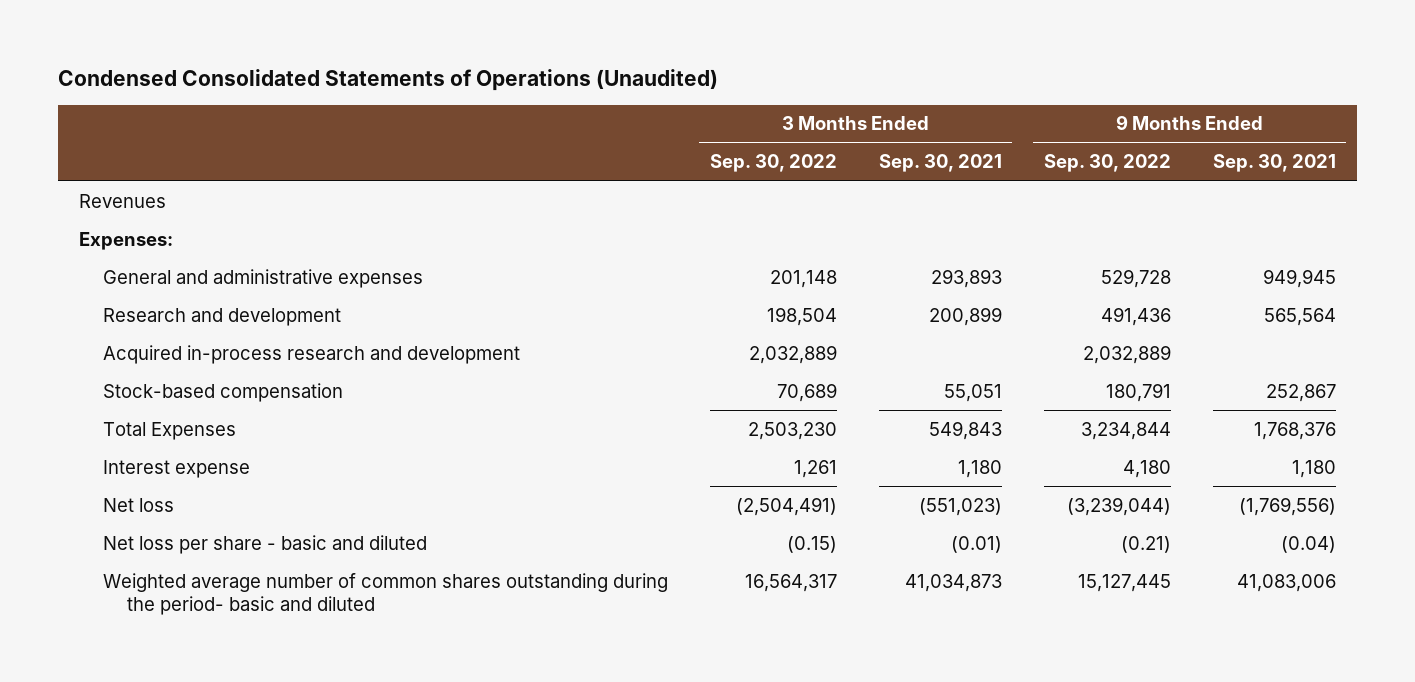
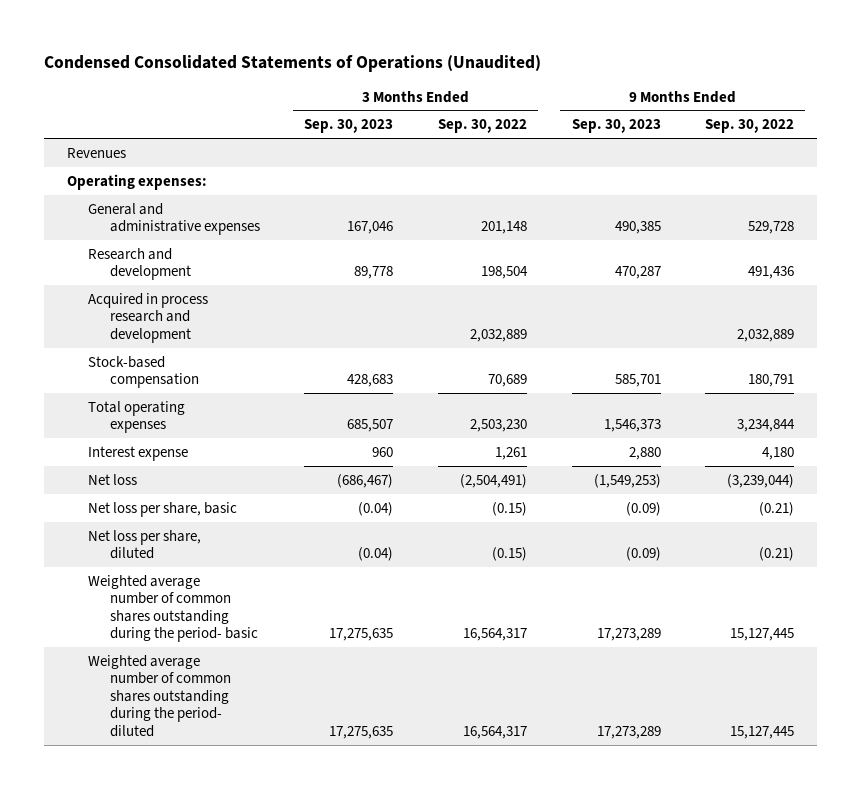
- | 3 Months Ended Sep. 30, 2022 | 3 Months Ended Sep. 30, 2021 | 9 Months Ended Sep. 30, 2022 | 9 Months Ended Sep. 30, 2021
+ | 3 Months Ended Sep. 30, 2023 | 3 Months Ended Sep. 30, 2022 | 9 Months Ended Sep. 30, 2023 | 9 Months Ended Sep. 30, 2022
- Expenses:
+ Operating expenses:
- Acquired in-process research and development | 2,032,889 | | 2,032,889 |
+ Acquired in process research and development | | 2,032,889 | | 2,032,889
- Total Expenses | 2,503,230 | 549,843 | 3,234,844 | 1,768,376
+ Total operating expenses | 685,507 | 2,503,230 | 1,546,373 | 3,234,844
- Net loss per share - basic and diluted | (0.15) | (0.01) | (0.21) | (0.04)
- Weighted average number of common shares outstanding during the period- basic and diluted | 16,564,317 | 41,034,873 | 15,127,445 | 41,083,006
+ Net loss per share, basic | (0.04) | (0.15) | (0.09) | (0.21)
+ Net loss per share, diluted | (0.04) | (0.15) | (0.09) | (0.21)
+ Weighted average number of common shares outstanding during the period- basic | 17,275,635 | 16,564,317 | 17,273,289 | 15,127,445
+ Weighted average number of common shares outstanding during the period- diluted | 17,275,635 | 16,564,317 | 17,273,289 | 15,127,445

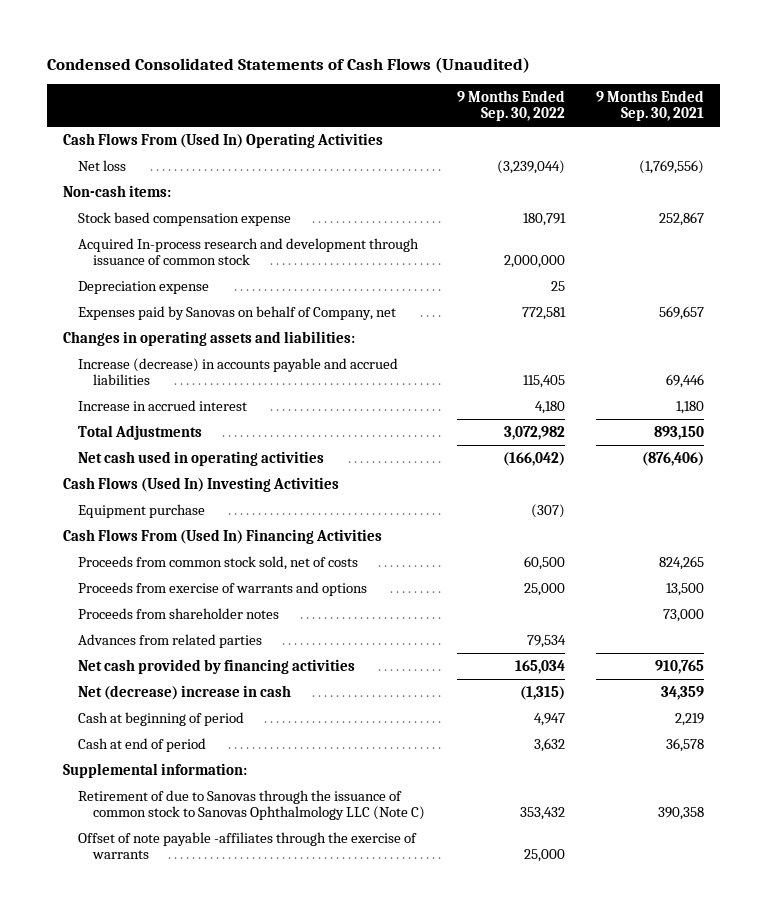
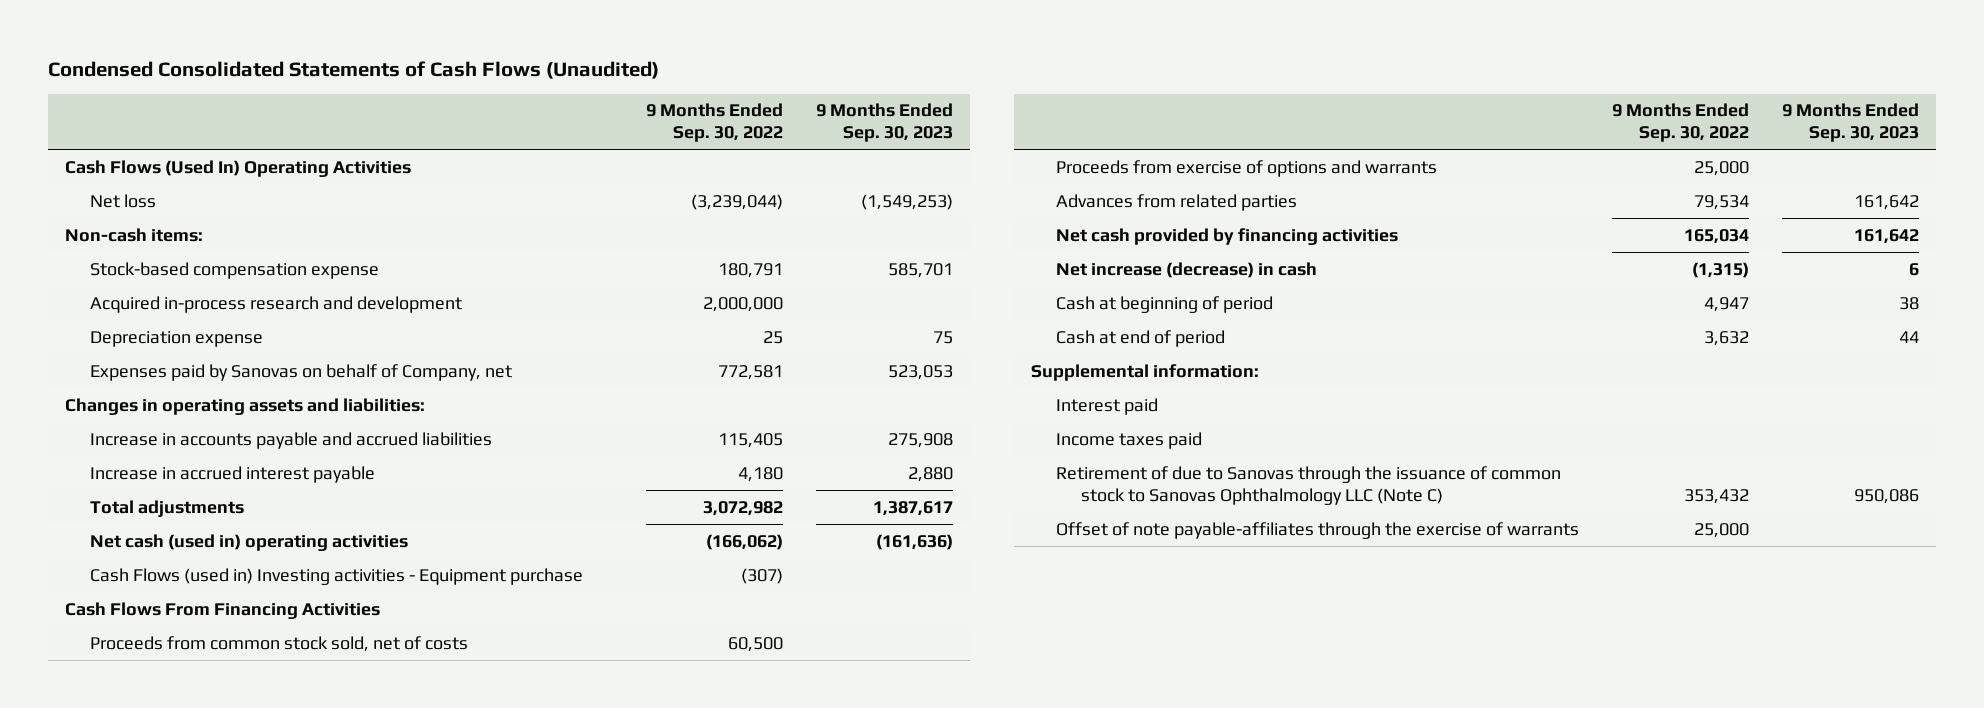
- | 9 Months Ended Sep. 30, 2022 | 9 Months Ended Sep. 30, 2021
+ | 9 Months Ended Sep. 30, 2022 | 9 Months Ended Sep. 30, 2023
- Cash Flows From (Used In) Operating Activities
+ Cash Flows (Used In) Operating Activities
- Stock based compensation expense | 180,791 | 252,867
- Acquired In-process research and development through issuance of common stock | 2,000,000 |
+ Stock-based compensation expense | 180,791 | 585,701
+ Acquired in-process research and development | 2,000,000 |
- Increase (decrease) in accounts payable and accrued liabilities | 115,405 | 69,446
- Increase in accrued interest | 4,180 | 1,180
- Total Adjustments | 3,072,982 | 893,150
- Net cash used in operating activities | (166,042) | (876,406)
- Cash Flows (Used In) Investing Activities
- Equipment purchase | (307) |
- Cash Flows From (Used In) Financing Activities
+ Increase in accounts payable and accrued liabilities | 115,405 | 275,908
+ Increase in accrued interest payable | 4,180 | 2,880
+ Total adjustments | 3,072,982 | 1,387,617
+ Net cash (used in) operating activities | (166,062) | (161,636)
+ Cash Flows (used in) Investing activities - Equipment purchase | (307) |
+ Cash Flows From Financing Activities
- Proceeds from exercise of warrants and options | 25,000 | 13,500
- Proceeds from shareholder notes | | 73,000
+ Proceeds from exercise of options and warrants | 25,000 |
- Net (decrease) increase in cash | (1,315) | 34,359
+ Net increase (decrease) in cash | (1,315) | 6
+ Interest paid
+ Income taxes paid
- Offset of note payable -affiliates through the exercise of warrants | 25,000 |
+ Offset of note payable-affiliates through the exercise of warrants | 25,000 |

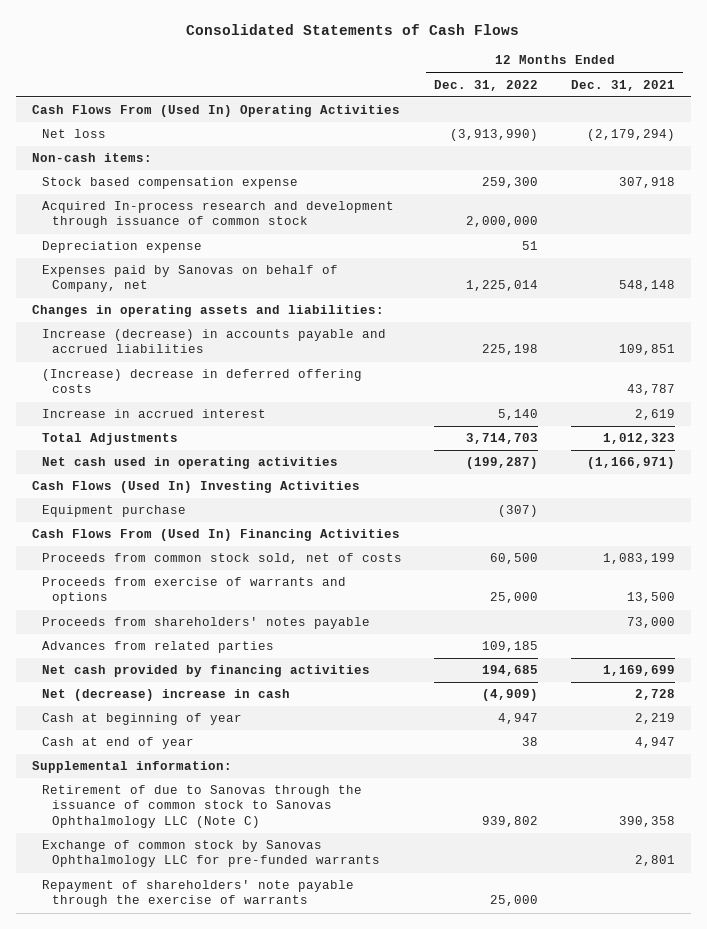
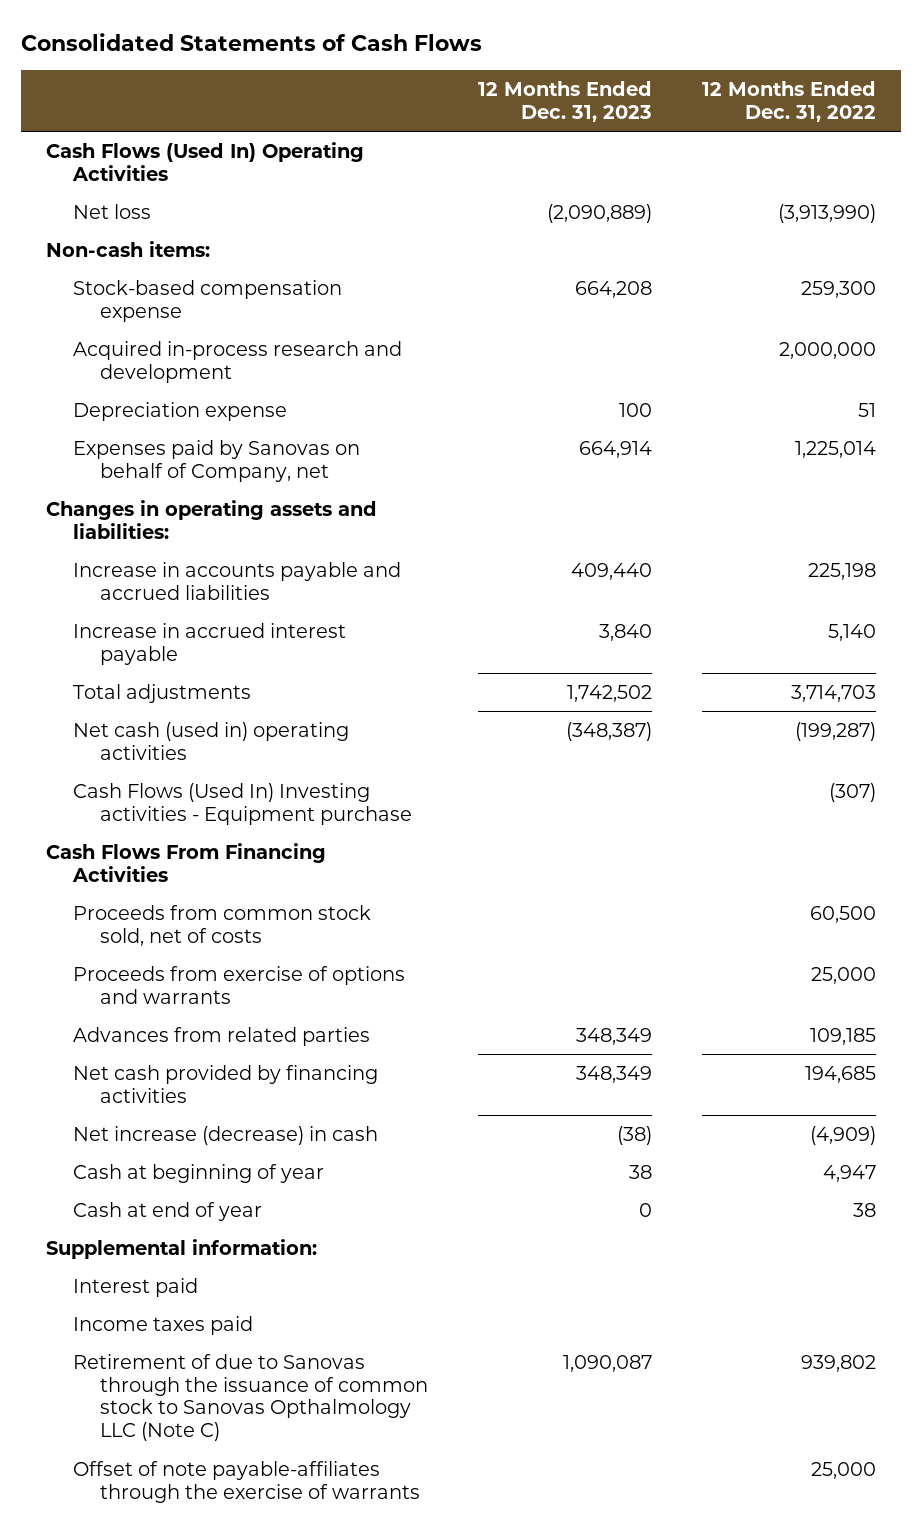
- | 12 Months Ended Dec. 31, 2022 | 12 Months Ended Dec. 31, 2021
+ | 12 Months Ended Dec. 31, 2023 | 12 Months Ended Dec. 31, 2022
- Cash Flows From (Used In) Operating Activities
+ Cash Flows (Used In) Operating Activities
- Stock based compensation expense | 259,300 | 307,918
- Acquired In-process research and development through issuance of common stock | 2,000,000 |
+ Stock-based compensation expense | 664,208 | 259,300
+ Acquired in-process research and development | | 2,000,000
- Increase (decrease) in accounts payable and accrued liabilities | 225,198 | 109,851
- (Increase) decrease in deferred offering costs | | 43,787
- Increase in accrued interest | 5,140 | 2,619
- Total Adjustments | 3,714,703 | 1,012,323
- Net cash used in operating activities | (199,287) | (1,166,971)
- Cash Flows (Used In) Investing Activities
- Equipment purchase | (307) |
- Cash Flows From (Used In) Financing Activities
+ Increase in accounts payable and accrued liabilities | 409,440 | 225,198
+ Increase in accrued interest payable | 3,840 | 5,140
+ Total adjustments | 1,742,502 | 3,714,703
+ Net cash (used in) operating activities | (348,387) | (199,287)
+ Cash Flows (Used In) Investing activities - Equipment purchase | | (307)
+ Cash Flows From Financing Activities
- Proceeds from exercise of warrants and options | 25,000 | 13,500
- Proceeds from shareholders' notes payable | | 73,000
+ Proceeds from exercise of options and warrants | | 25,000
- Net (decrease) increase in cash | (4,909) | 2,728
+ Net increase (decrease) in cash | (38) | (4,909)
- Retirement of due to Sanovas through the issuance of common stock to Sanovas Ophthalmology LLC (Note C) | 939,802 | 390,358
- Exchange of common stock by Sanovas Ophthalmology LLC for pre-funded warrants | | 2,801
- Repayment of shareholders' note payable through the exercise of warrants | 25,000 |
+ Interest paid
+ Income taxes paid
+ Retirement of due to Sanovas through the issuance of common stock to Sanovas Opthalmology LLC (Note C) | 1,090,087 | 939,802
+ Offset of note payable-affiliates through the exercise of warrants | | 25,000

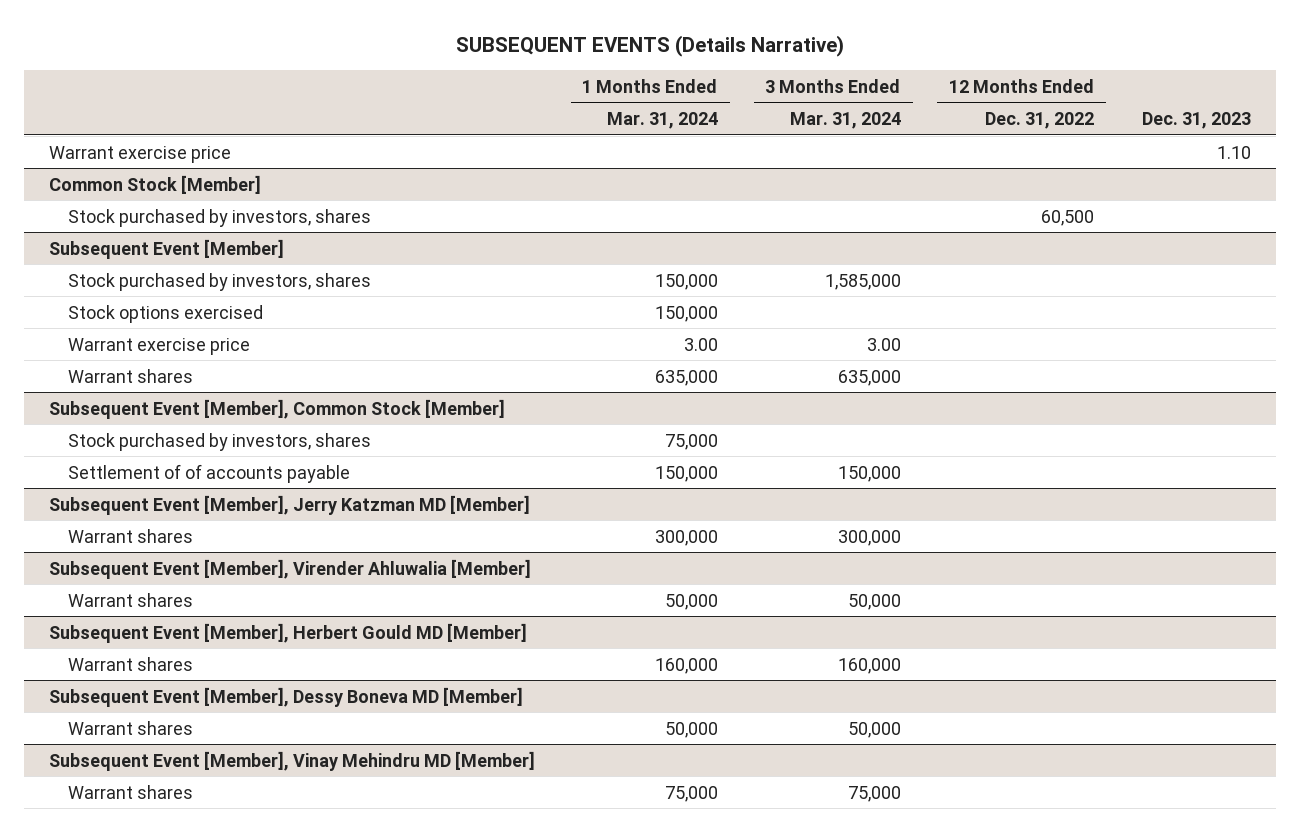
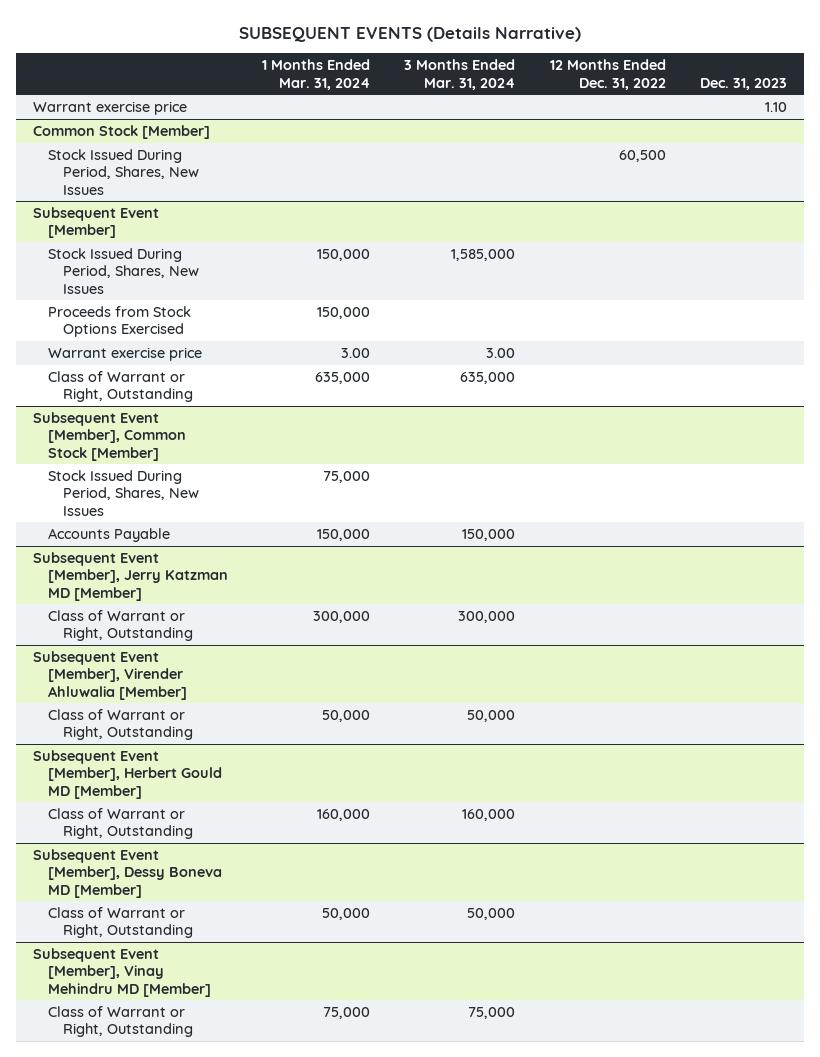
@ Common Stock [Member]
- Stock purchased by investors, shares | | | 60,500 |
+ Stock Issued During Period, Shares, New Issues | | | 60,500 |
@ Subsequent Event [Member]
- Stock purchased by investors, shares | 150,000 | 1,585,000 | |
- Stock options exercised | 150,000 | | |
+ Stock Issued During Period, Shares, New Issues | 150,000 | 1,585,000 | |
+ Proceeds from Stock Options Exercised | 150,000 | | |
- Warrant shares | 635,000 | 635,000 | |
+ Class of Warrant or Right, Outstanding | 635,000 | 635,000 | |
@ Subsequent Event [Member], Common Stock [Member]
- Stock purchased by investors, shares | 75,000 | | |
- Settlement of of accounts payable | 150,000 | 150,000 | |
+ Stock Issued During Period, Shares, New Issues | 75,000 | | |
+ Accounts Payable | 150,000 | 150,000 | |
@ Subsequent Event [Member], Jerry Katzman MD [Member]
- Warrant shares | 300,000 | 300,000 | |
+ Class of Warrant or Right, Outstanding | 300,000 | 300,000 | |
@ Subsequent Event [Member], Virender Ahluwalia [Member]
- Warrant shares | 50,000 | 50,000 | |
+ Class of Warrant or Right, Outstanding | 50,000 | 50,000 | |
@ Subsequent Event [Member], Herbert Gould MD [Member]
- Warrant shares | 160,000 | 160,000 | |
+ Class of Warrant or Right, Outstanding | 160,000 | 160,000 | |
@ Subsequent Event [Member], Dessy Boneva MD [Member]
- Warrant shares | 50,000 | 50,000 | |
+ Class of Warrant or Right, Outstanding | 50,000 | 50,000 | |
@ Subsequent Event [Member], Vinay Mehindru MD [Member]
- Warrant shares | 75,000 | 75,000 | |
+ Class of Warrant or Right, Outstanding | 75,000 | 75,000 | |

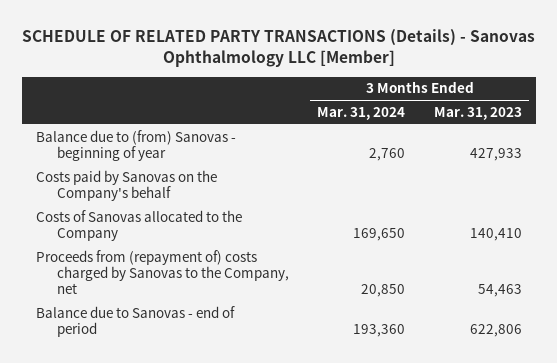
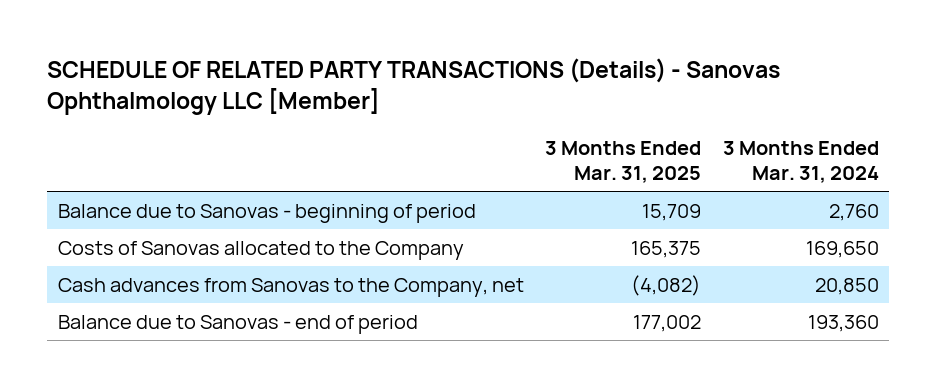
- | 3 Months Ended Mar. 31, 2024 | 3 Months Ended Mar. 31, 2023
+ | 3 Months Ended Mar. 31, 2025 | 3 Months Ended Mar. 31, 2024
- Balance due to (from) Sanovas - beginning of year | 2,760 | 427,933
- Costs paid by Sanovas on the Company's behalf
+ Balance due to Sanovas - beginning of period | 15,709 | 2,760
- Proceeds from (repayment of) costs charged by Sanovas to the Company, net | 20,850 | 54,463
+ Cash advances from Sanovas to the Company, net | (4,082) | 20,850

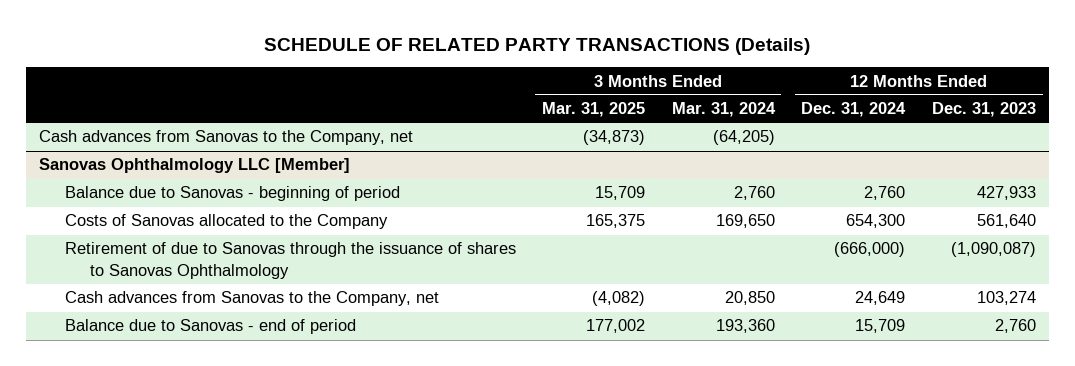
- SCHEDULE OF RELATED PARTY TRANSACTIONS (Details) - Sanovas Ophthalmology LLC [Member]
+ SCHEDULE OF RELATED PARTY TRANSACTIONS (Details)
- | 3 Months Ended Mar. 31, 2025 | 3 Months Ended Mar. 31, 2024
+ | 3 Months Ended Mar. 31, 2025 | 3 Months Ended Mar. 31, 2024 | 12 Months Ended Dec. 31, 2024 | 12 Months Ended Dec. 31, 2023
+ Cash advances from Sanovas to the Company, net | (34,873) | (64,205) | |
+ Sanovas Ophthalmology LLC [Member]
+ Retirement of due to Sanovas through the issuance of shares to Sanovas Ophthalmology | | | (666,000) | (1,090,087)

